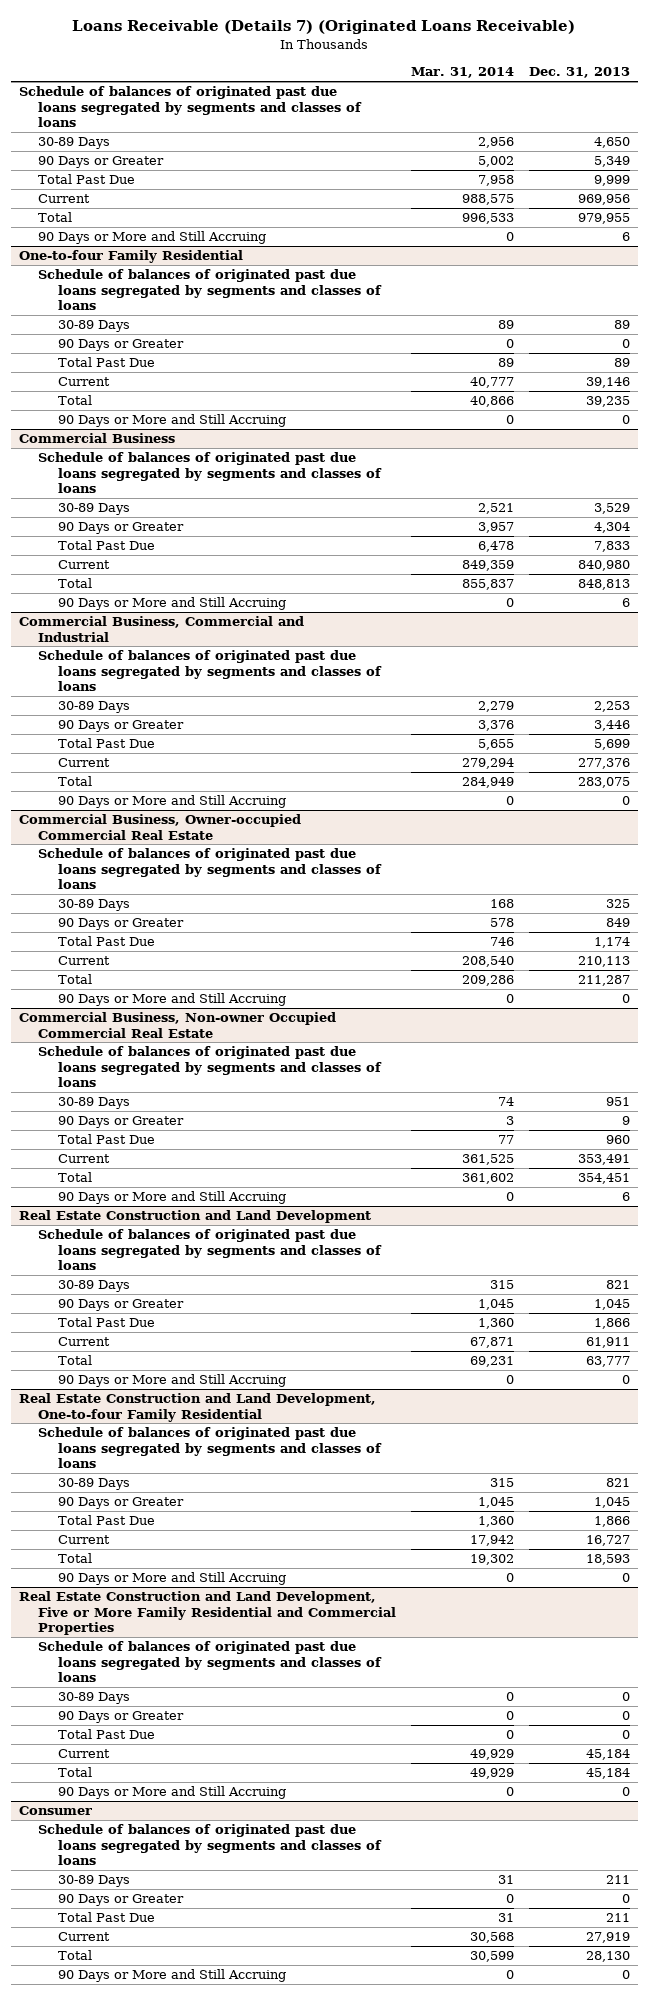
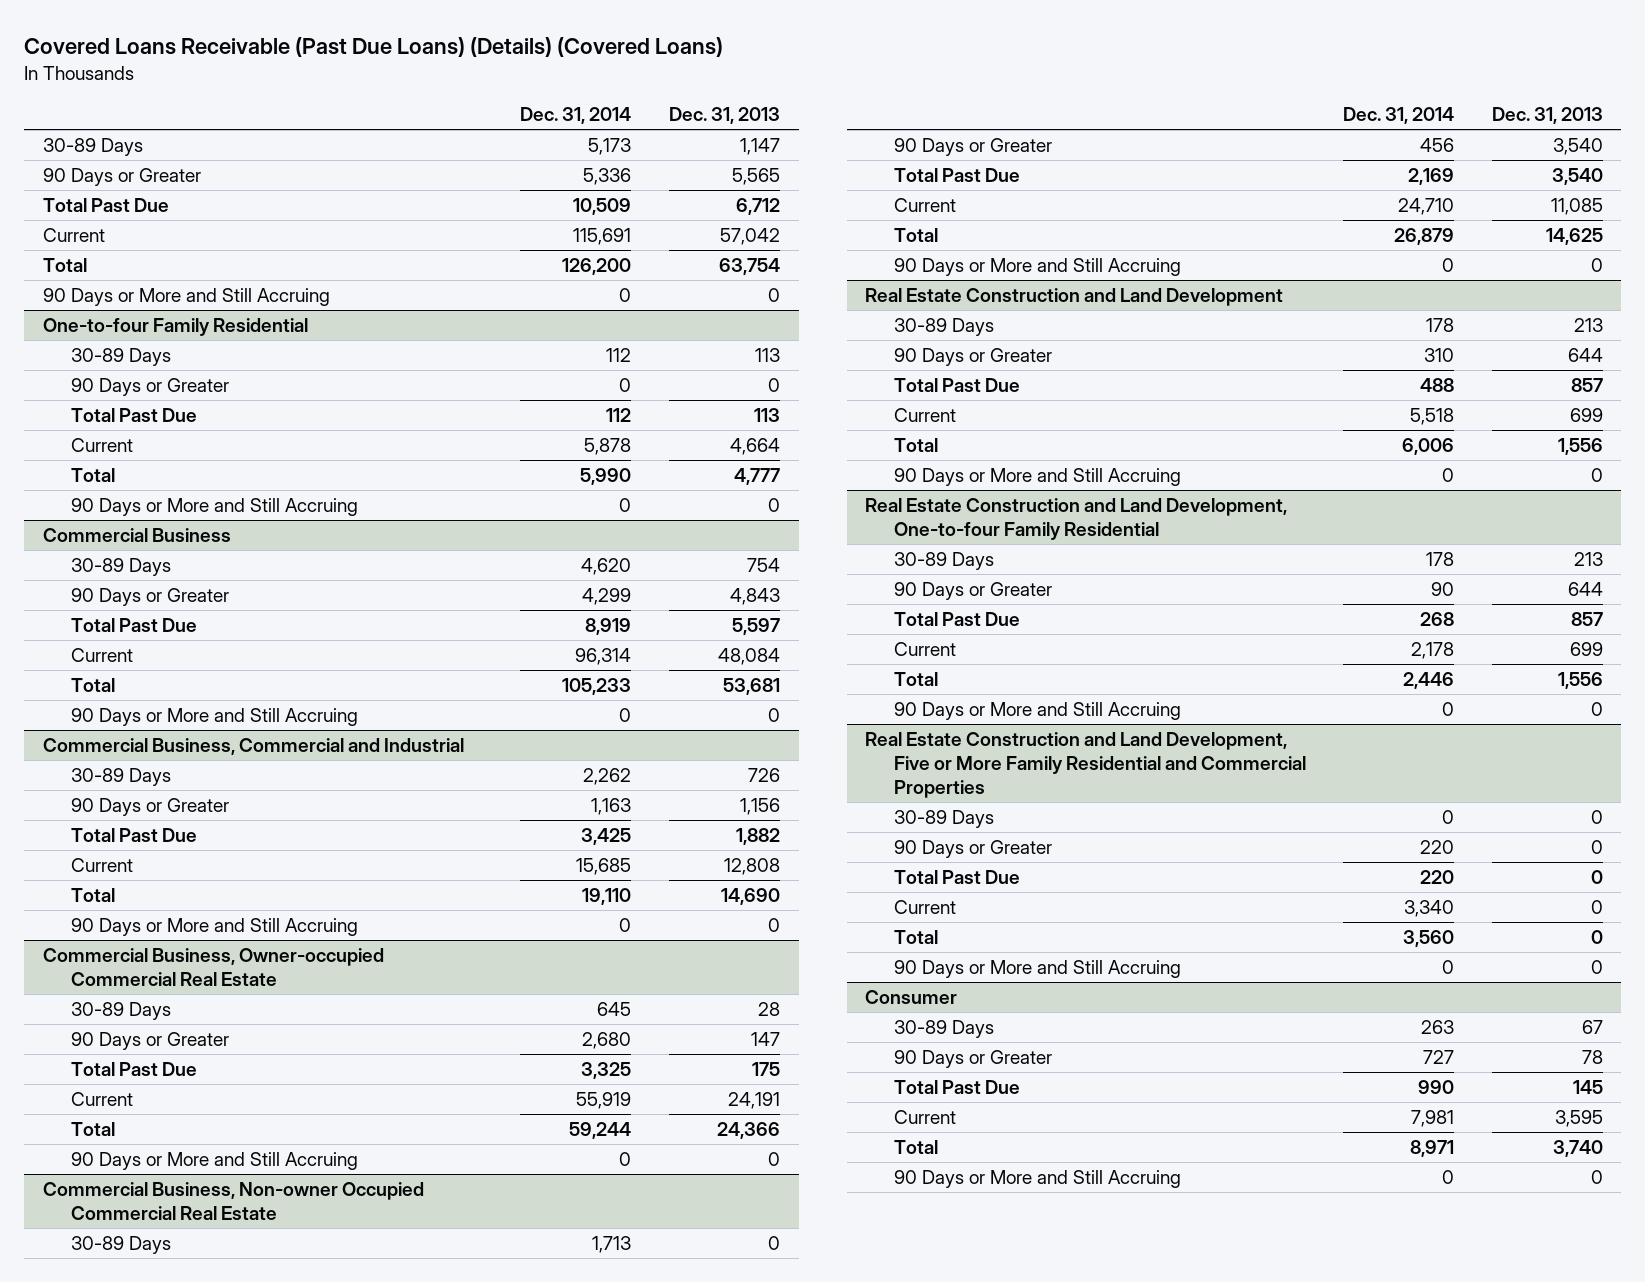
- Loans Receivable (Details 7) (Originated Loans Receivable)
+ Covered Loans Receivable (Past Due Loans) (Details) (Covered Loans)
- | Mar. 31, 2014 | Dec. 31, 2013
+ | Dec. 31, 2014 | Dec. 31, 2013
- Schedule of balances of originated past due loans segregated by segments and classes of loans
- 30-89 Days | 2,956 | 4,650
- 90 Days or Greater | 5,002 | 5,349
- Total Past Due | 7,958 | 9,999
- Current | 988,575 | 969,956
- Total | 996,533 | 979,955
- 90 Days or More and Still Accruing | 0 | 6
+ 30-89 Days | 5,173 | 1,147
+ 90 Days or Greater | 5,336 | 5,565
+ Total Past Due | 10,509 | 6,712
+ Current | 115,691 | 57,042
+ Total | 126,200 | 63,754
+ 90 Days or More and Still Accruing | 0 | 0
@ One-to-four Family Residential
- Schedule of balances of originated past due loans segregated by segments and classes of loans
- 30-89 Days | 89 | 89
+ 30-89 Days | 112 | 113
- Total Past Due | 89 | 89
- Current | 40,777 | 39,146
- Total | 40,866 | 39,235
+ Total Past Due | 112 | 113
+ Current | 5,878 | 4,664
+ Total | 5,990 | 4,777
@ Commercial Business
- Schedule of balances of originated past due loans segregated by segments and classes of loans
- 30-89 Days | 2,521 | 3,529
- 90 Days or Greater | 3,957 | 4,304
- Total Past Due | 6,478 | 7,833
- Current | 849,359 | 840,980
- Total | 855,837 | 848,813
- 90 Days or More and Still Accruing | 0 | 6
+ 30-89 Days | 4,620 | 754
+ 90 Days or Greater | 4,299 | 4,843
+ Total Past Due | 8,919 | 5,597
+ Current | 96,314 | 48,084
+ Total | 105,233 | 53,681
+ 90 Days or More and Still Accruing | 0 | 0
@ Commercial Business, Commercial and Industrial
- Schedule of balances of originated past due loans segregated by segments and classes of loans
- 30-89 Days | 2,279 | 2,253
- 90 Days or Greater | 3,376 | 3,446
- Total Past Due | 5,655 | 5,699
- Current | 279,294 | 277,376
- Total | 284,949 | 283,075
+ 30-89 Days | 2,262 | 726
+ 90 Days or Greater | 1,163 | 1,156
+ Total Past Due | 3,425 | 1,882
+ Current | 15,685 | 12,808
+ Total | 19,110 | 14,690
@ Commercial Business, Owner-occupied Commercial Real Estate
- Schedule of balances of originated past due loans segregated by segments and classes of loans
- 30-89 Days | 168 | 325
- 90 Days or Greater | 578 | 849
- Total Past Due | 746 | 1,174
- Current | 208,540 | 210,113
- Total | 209,286 | 211,287
+ 30-89 Days | 645 | 28
+ 90 Days or Greater | 2,680 | 147
+ Total Past Due | 3,325 | 175
+ Current | 55,919 | 24,191
+ Total | 59,244 | 24,366
@ Commercial Business, Non-owner Occupied Commercial Real Estate
- Schedule of balances of originated past due loans segregated by segments and classes of loans
- 30-89 Days | 74 | 951
- 90 Days or Greater | 3 | 9
- Total Past Due | 77 | 960
- Current | 361,525 | 353,491
- Total | 361,602 | 354,451
- 90 Days or More and Still Accruing | 0 | 6
+ 30-89 Days | 1,713 | 0
+ 90 Days or Greater | 456 | 3,540
+ Total Past Due | 2,169 | 3,540
+ Current | 24,710 | 11,085
+ Total | 26,879 | 14,625
+ 90 Days or More and Still Accruing | 0 | 0
@ Real Estate Construction and Land Development
- Schedule of balances of originated past due loans segregated by segments and classes of loans
- 30-89 Days | 315 | 821
- 90 Days or Greater | 1,045 | 1,045
- Total Past Due | 1,360 | 1,866
- Current | 67,871 | 61,911
- Total | 69,231 | 63,777
+ 30-89 Days | 178 | 213
+ 90 Days or Greater | 310 | 644
+ Total Past Due | 488 | 857
+ Current | 5,518 | 699
+ Total | 6,006 | 1,556
@ Real Estate Construction and Land Development, One-to-four Family Residential
- Schedule of balances of originated past due loans segregated by segments and classes of loans
- 30-89 Days | 315 | 821
- 90 Days or Greater | 1,045 | 1,045
- Total Past Due | 1,360 | 1,866
- Current | 17,942 | 16,727
- Total | 19,302 | 18,593
+ 30-89 Days | 178 | 213
+ 90 Days or Greater | 90 | 644
+ Total Past Due | 268 | 857
+ Current | 2,178 | 699
+ Total | 2,446 | 1,556
@ Real Estate Construction and Land Development, Five or More Family Residential and Commercial Properties
- Schedule of balances of originated past due loans segregated by segments and classes of loans
- Current | 49,929 | 45,184
- Total | 49,929 | 45,184
+ Current | 3,340 | 0
+ Total | 3,560 | 0
@ Consumer
- Schedule of balances of originated past due loans segregated by segments and classes of loans
- 30-89 Days | 31 | 211
- 90 Days or Greater | 0 | 0
- Total Past Due | 31 | 211
- Current | 30,568 | 27,919
- Total | 30,599 | 28,130
+ 30-89 Days | 263 | 67
+ 90 Days or Greater | 727 | 78
+ Total Past Due | 990 | 145
+ Current | 7,981 | 3,595
+ Total | 8,971 | 3,740

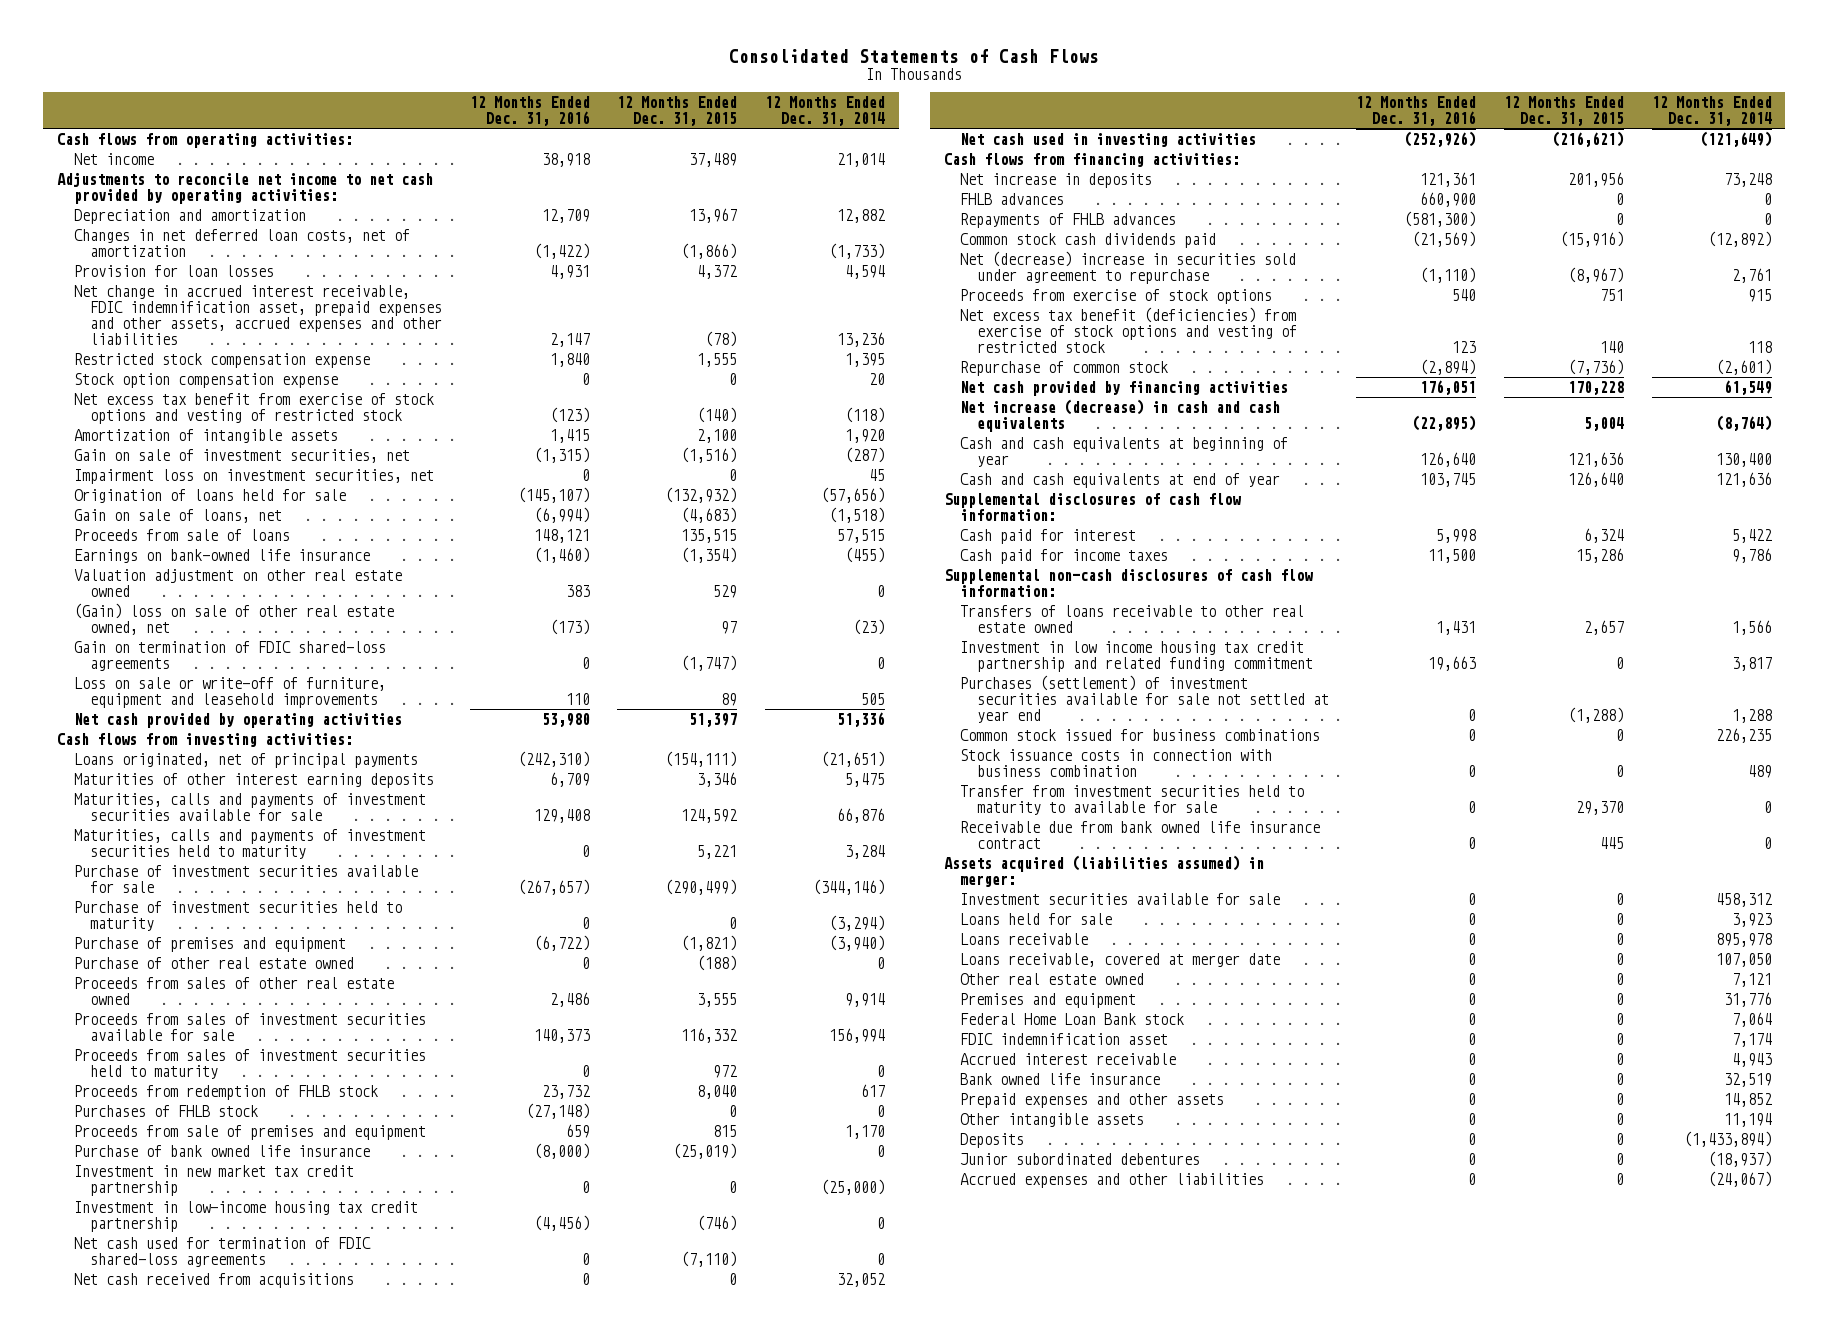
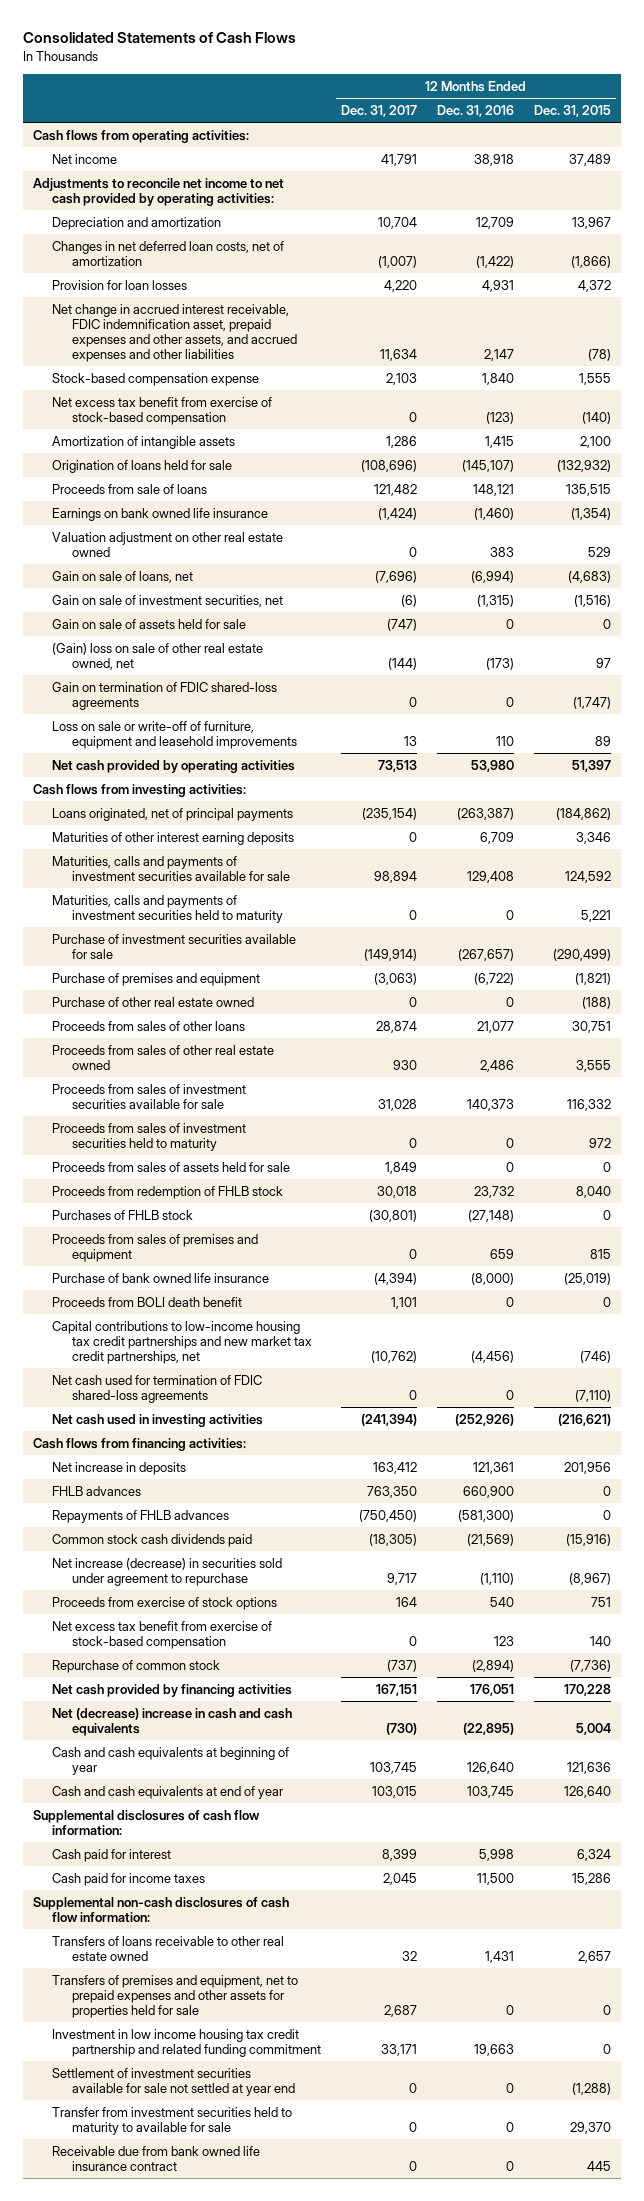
- | 12 Months Ended Dec. 31, 2016 | 12 Months Ended Dec. 31, 2015 | 12 Months Ended Dec. 31, 2014
+ | 12 Months Ended Dec. 31, 2017 | 12 Months Ended Dec. 31, 2016 | 12 Months Ended Dec. 31, 2015
- Net change in accrued interest receivable, FDIC indemnification asset, prepaid expenses and other assets, accrued expenses and other liabilities | 2,147 | (78) | 13,236
- Restricted stock compensation expense | 1,840 | 1,555 | 1,395
- Stock option compensation expense | 0 | 0 | 20
- Net excess tax benefit from exercise of stock options and vesting of restricted stock | (123) | (140) | (118)
+ Net change in accrued interest receivable, FDIC indemnification asset, prepaid expenses and other assets, and accrued expenses and other liabilities | 11,634 | 2,147 | (78)
+ Stock-based compensation expense | 2,103 | 1,840 | 1,555
+ Net excess tax benefit from exercise of stock-based compensation | 0 | (123) | (140)
- Impairment loss on investment securities, net | 0 | 0 | 45
- Earnings on bank-owned life insurance | (1,460) | (1,354) | (455)
+ Earnings on bank owned life insurance | (1,424) | (1,460) | (1,354)
moved down: Gain on sale of loans, net | (7,696) | (6,994) | (4,683)
moved down: Gain on sale of investment securities, net | (6) | (1,315) | (1,516)
+ Gain on sale of assets held for sale | (747) | 0 | 0
- Loans originated, net of principal payments | (242,310) | (154,111) | (21,651)
+ Loans originated, net of principal payments | (235,154) | (263,387) | (184,862)
- Purchase of investment securities held to maturity | 0 | 0 | (3,294)
+ Proceeds from sales of other loans | 28,874 | 21,077 | 30,751
+ Proceeds from sales of assets held for sale | 1,849 | 0 | 0
- Proceeds from sale of premises and equipment | 659 | 815 | 1,170
+ Proceeds from sales of premises and equipment | 0 | 659 | 815
- Investment in new market tax credit partnership | 0 | 0 | (25,000)
- Investment in low-income housing tax credit partnership | (4,456) | (746) | 0
+ Proceeds from BOLI death benefit | 1,101 | 0 | 0
+ Capital contributions to low-income housing tax credit partnerships and new market tax credit partnerships, net | (10,762) | (4,456) | (746)
- Net cash received from acquisitions | 0 | 0 | 32,052
- Net (decrease) increase in securities sold under agreement to repurchase | (1,110) | (8,967) | 2,761
+ Net increase (decrease) in securities sold under agreement to repurchase | 9,717 | (1,110) | (8,967)
- Net excess tax benefit (deficiencies) from exercise of stock options and vesting of restricted stock | 123 | 140 | 118
+ Net excess tax benefit from exercise of stock-based compensation | 0 | 123 | 140
- Net increase (decrease) in cash and cash equivalents | (22,895) | 5,004 | (8,764)
+ Net (decrease) increase in cash and cash equivalents | (730) | (22,895) | 5,004
+ Transfers of premises and equipment, net to prepaid expenses and other assets for properties held for sale | 2,687 | 0 | 0
- Purchases (settlement) of investment securities available for sale not settled at year end | 0 | (1,288) | 1,288
- Common stock issued for business combinations | 0 | 0 | 226,235
- Stock issuance costs in connection with business combination | 0 | 0 | 489
+ Settlement of investment securities available for sale not settled at year end | 0 | 0 | (1,288)
- Assets acquired (liabilities assumed) in merger:
- Investment securities available for sale | 0 | 0 | 458,312
- Loans held for sale | 0 | 0 | 3,923
- Loans receivable | 0 | 0 | 895,978
- Loans receivable, covered at merger date | 0 | 0 | 107,050
- Other real estate owned | 0 | 0 | 7,121
- Premises and equipment | 0 | 0 | 31,776
- Federal Home Loan Bank stock | 0 | 0 | 7,064
- FDIC indemnification asset | 0 | 0 | 7,174
- Accrued interest receivable | 0 | 0 | 4,943
- Bank owned life insurance | 0 | 0 | 32,519
- Prepaid expenses and other assets | 0 | 0 | 14,852
- Other intangible assets | 0 | 0 | 11,194
- Deposits | 0 | 0 | (1,433,894)
- Junior subordinated debentures | 0 | 0 | (18,937)
- Accrued expenses and other liabilities | 0 | 0 | (24,067)

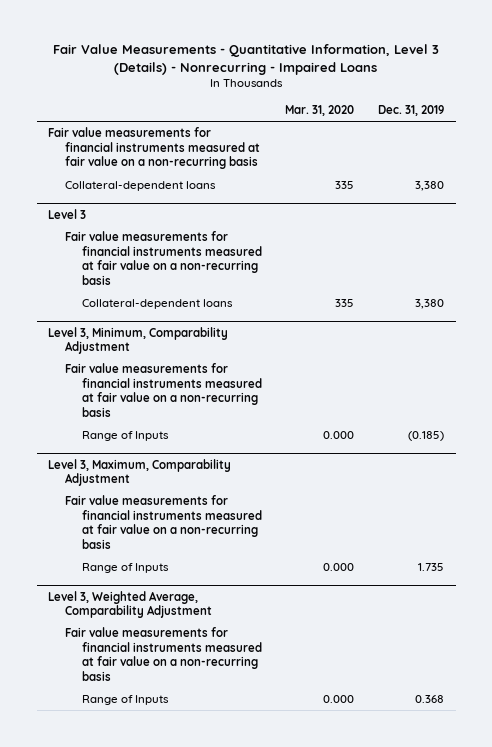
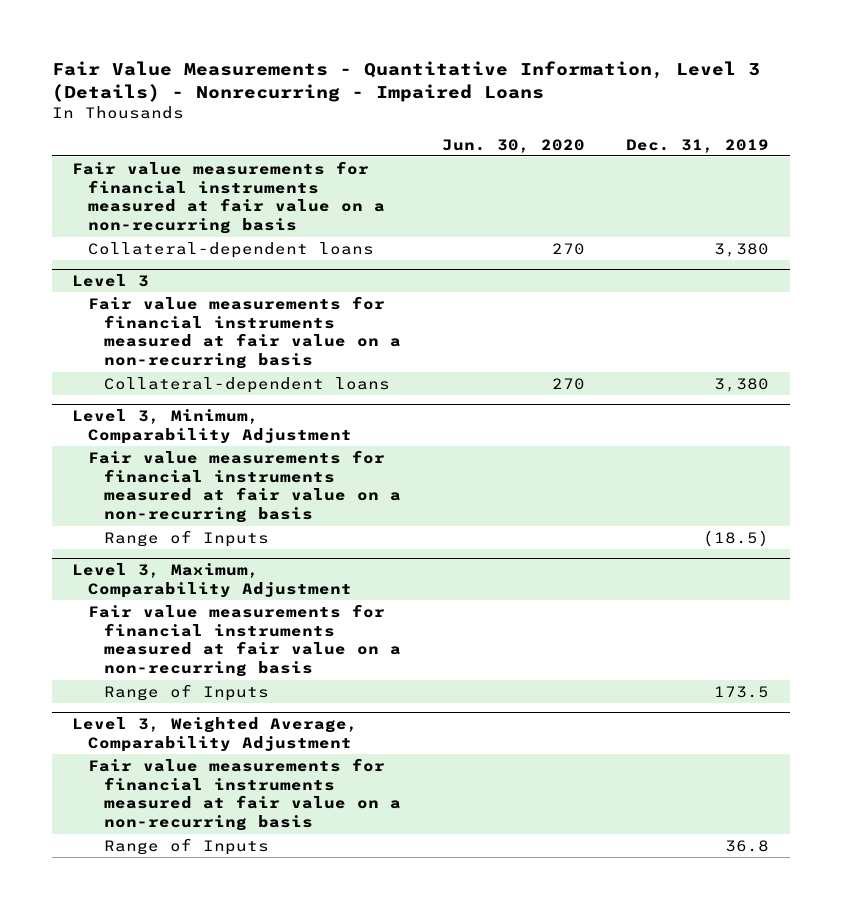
- | Mar. 31, 2020 | Dec. 31, 2019
+ | Jun. 30, 2020 | Dec. 31, 2019
@ Level 3, Minimum, Comparability Adjustment
- Range of Inputs | 0.000 | (0.185)
+ Range of Inputs | | (18.5)
@ Level 3, Maximum, Comparability Adjustment
- Range of Inputs | 0.000 | 1.735
+ Range of Inputs | | 173.5
@ Level 3, Weighted Average, Comparability Adjustment
- Range of Inputs | 0.000 | 0.368
+ Range of Inputs | | 36.8

